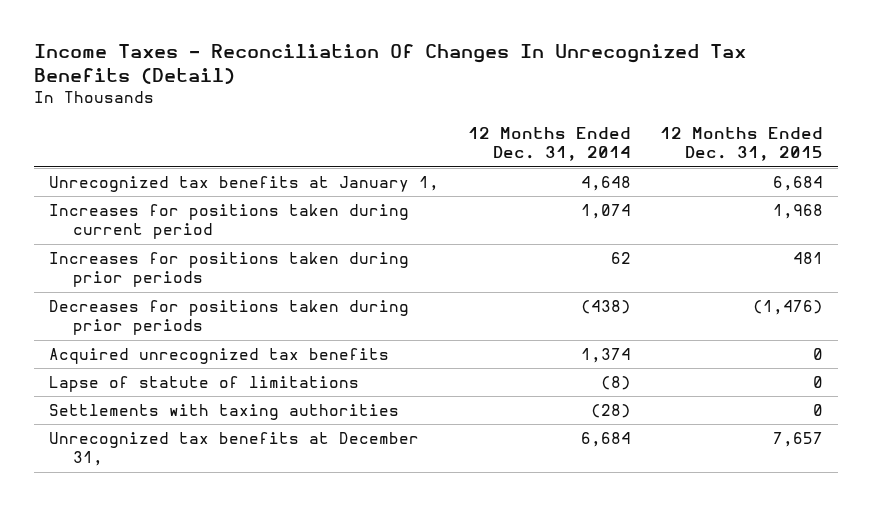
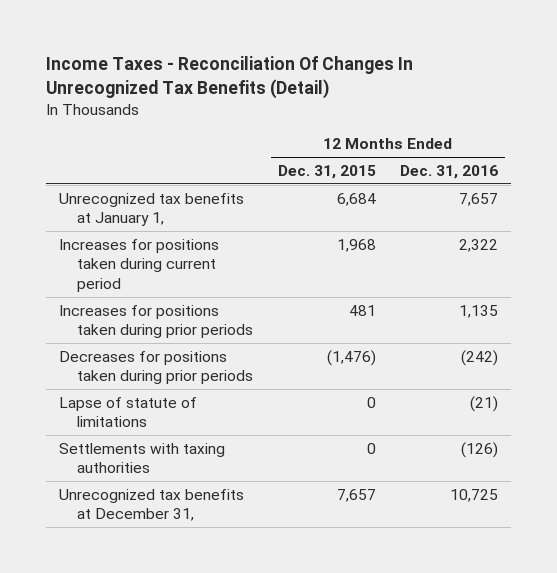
- | 12 Months Ended Dec. 31, 2014 | 12 Months Ended Dec. 31, 2015
+ | 12 Months Ended Dec. 31, 2015 | 12 Months Ended Dec. 31, 2016
- Acquired unrecognized tax benefits | 1,374 | 0

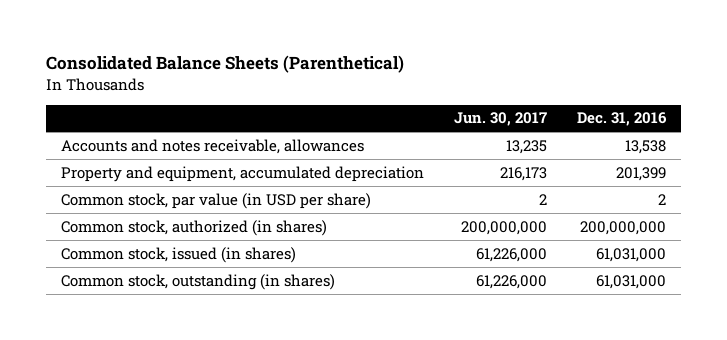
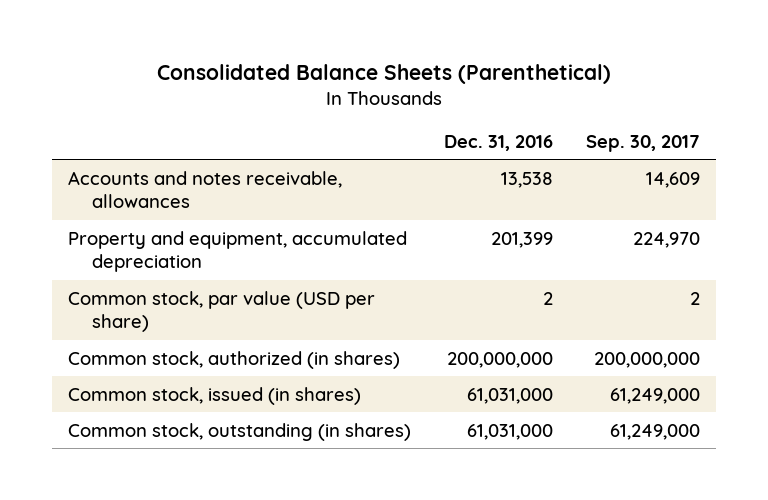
- | Jun. 30, 2017 | Dec. 31, 2016
+ | Dec. 31, 2016 | Sep. 30, 2017
- Common stock, par value (in USD per share) | 2 | 2
+ Common stock, par value (USD per share) | 2 | 2

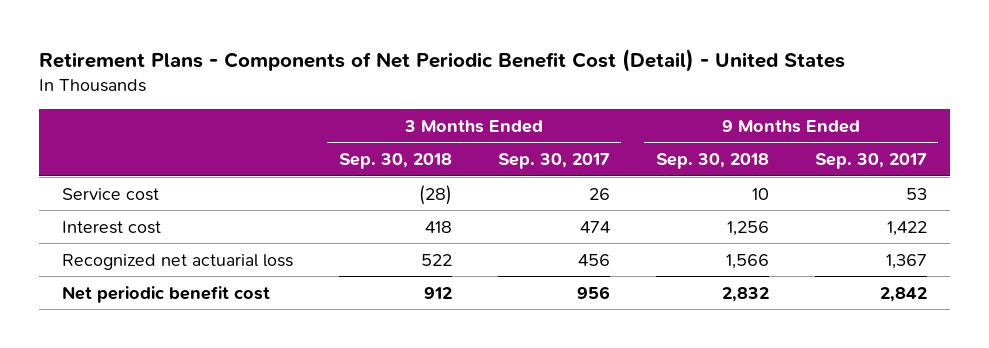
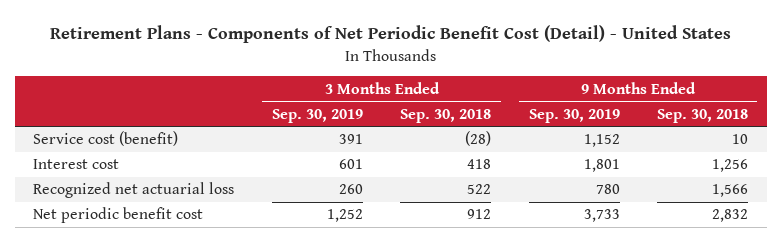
- | 3 Months Ended Sep. 30, 2018 | 3 Months Ended Sep. 30, 2017 | 9 Months Ended Sep. 30, 2018 | 9 Months Ended Sep. 30, 2017
+ | 3 Months Ended Sep. 30, 2019 | 3 Months Ended Sep. 30, 2018 | 9 Months Ended Sep. 30, 2019 | 9 Months Ended Sep. 30, 2018
- Service cost | (28) | 26 | 10 | 53
+ Service cost (benefit) | 391 | (28) | 1,152 | 10

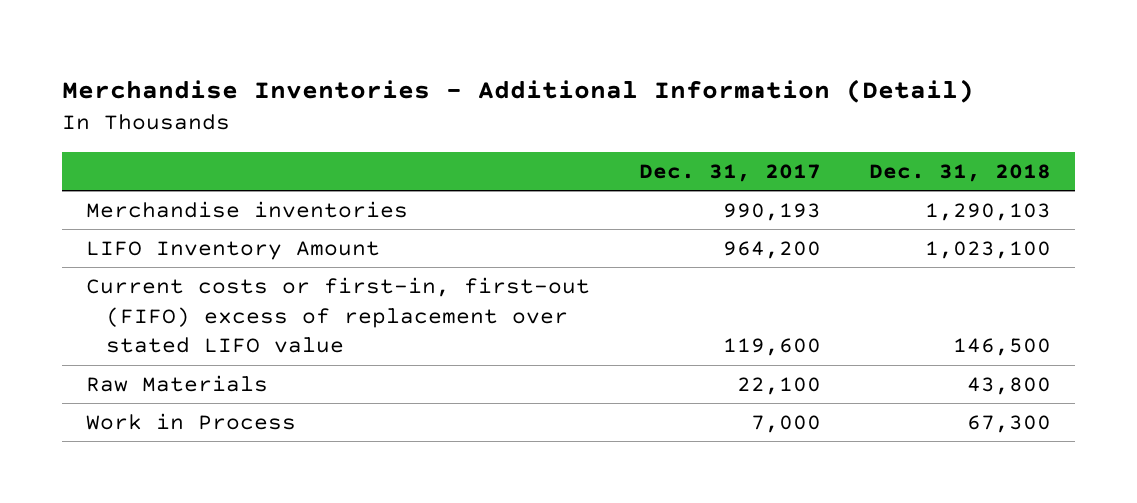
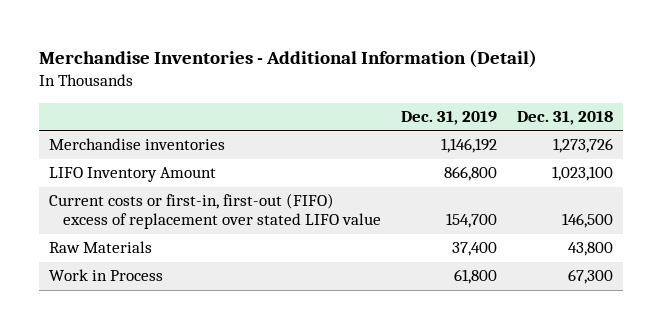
- | Dec. 31, 2017 | Dec. 31, 2018
+ | Dec. 31, 2019 | Dec. 31, 2018
- Merchandise inventories | 990,193 | 1,290,103
+ Merchandise inventories | 1,146,192 | 1,273,726

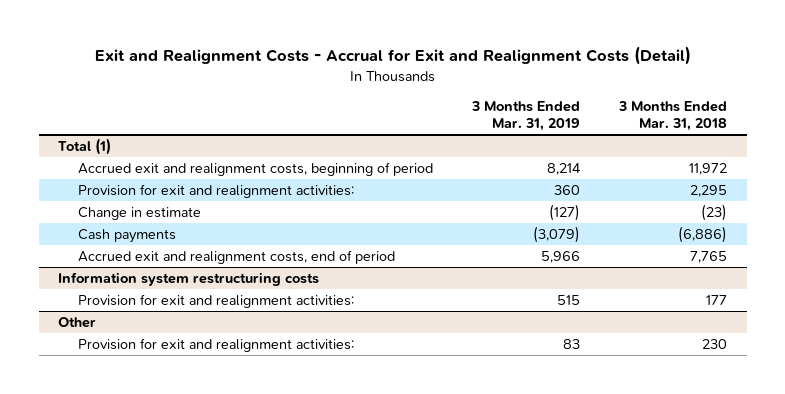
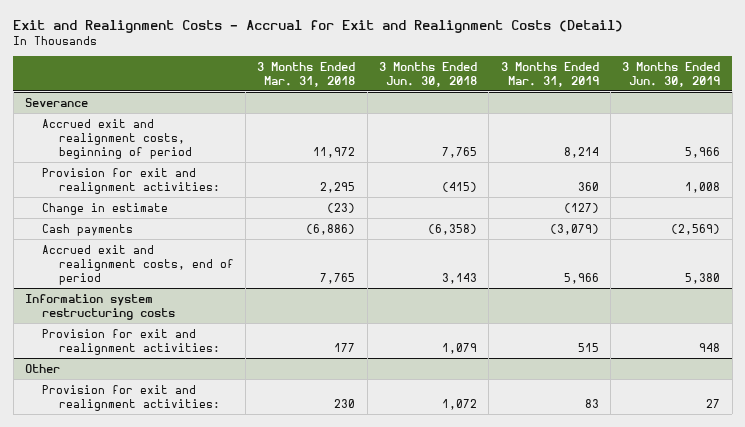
- | 3 Months Ended Mar. 31, 2019 | 3 Months Ended Mar. 31, 2018
+ | 3 Months Ended Mar. 31, 2018 | 3 Months Ended Jun. 30, 2018 | 3 Months Ended Mar. 31, 2019 | 3 Months Ended Jun. 30, 2019
- Total (1)
+ Severance

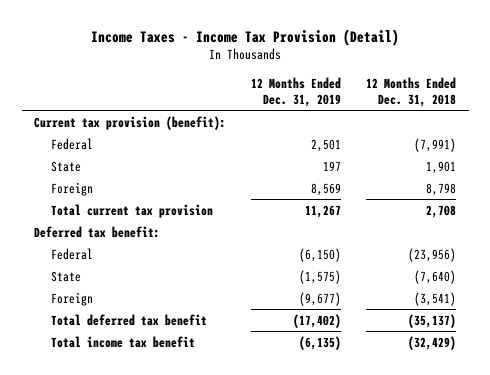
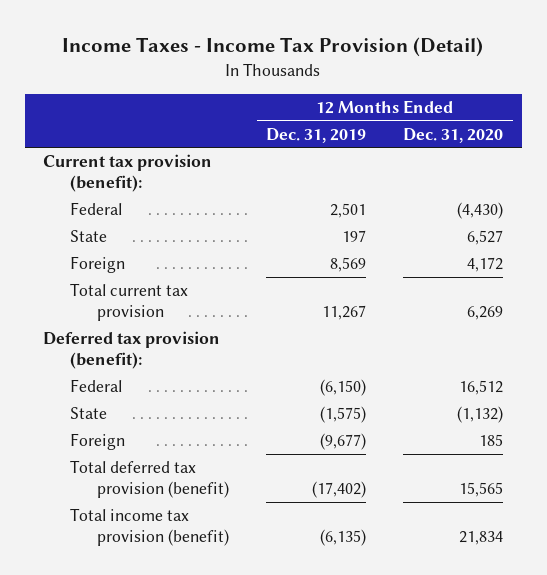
- | 12 Months Ended Dec. 31, 2019 | 12 Months Ended Dec. 31, 2018
+ | 12 Months Ended Dec. 31, 2019 | 12 Months Ended Dec. 31, 2020
- Deferred tax benefit:
+ Deferred tax provision (benefit):
- Total deferred tax benefit | (17,402) | (35,137)
- Total income tax benefit | (6,135) | (32,429)
+ Total deferred tax provision (benefit) | (17,402) | 15,565
+ Total income tax provision (benefit) | (6,135) | 21,834

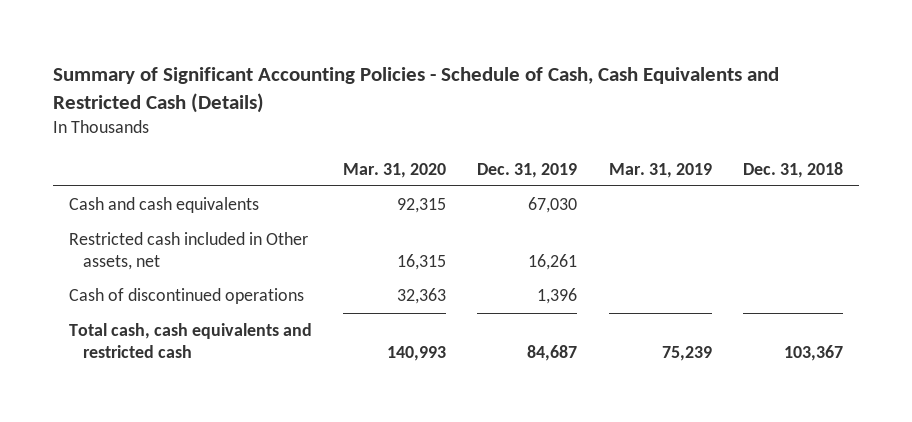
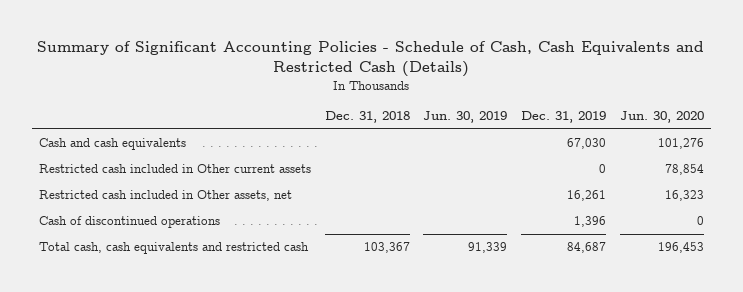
- | Mar. 31, 2020 | Dec. 31, 2019 | Mar. 31, 2019 | Dec. 31, 2018
+ | Dec. 31, 2018 | Jun. 30, 2019 | Dec. 31, 2019 | Jun. 30, 2020
+ Restricted cash included in Other current assets | | | 0 | 78,854

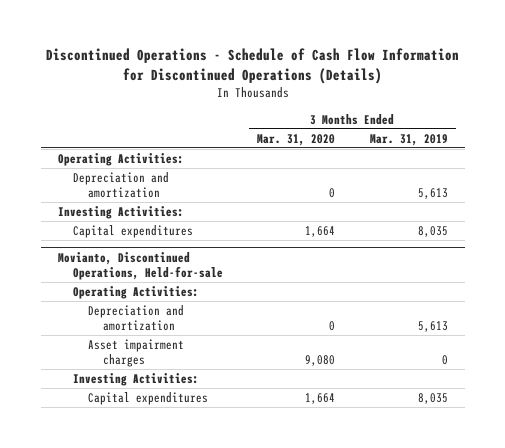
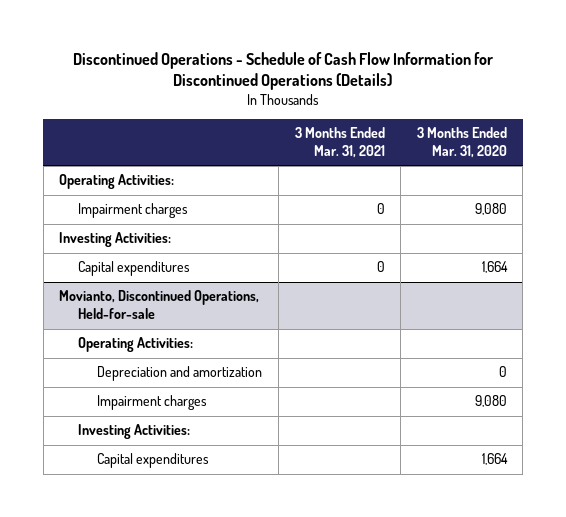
- | 3 Months Ended Mar. 31, 2020 | 3 Months Ended Mar. 31, 2019
+ | 3 Months Ended Mar. 31, 2021 | 3 Months Ended Mar. 31, 2020
- Depreciation and amortization | 0 | 5,613
+ Impairment charges | 0 | 9,080
@ Movianto, Discontinued Operations, Held-for-sale
- Asset impairment charges | 9,080 | 0
+ Impairment charges | | 9,080

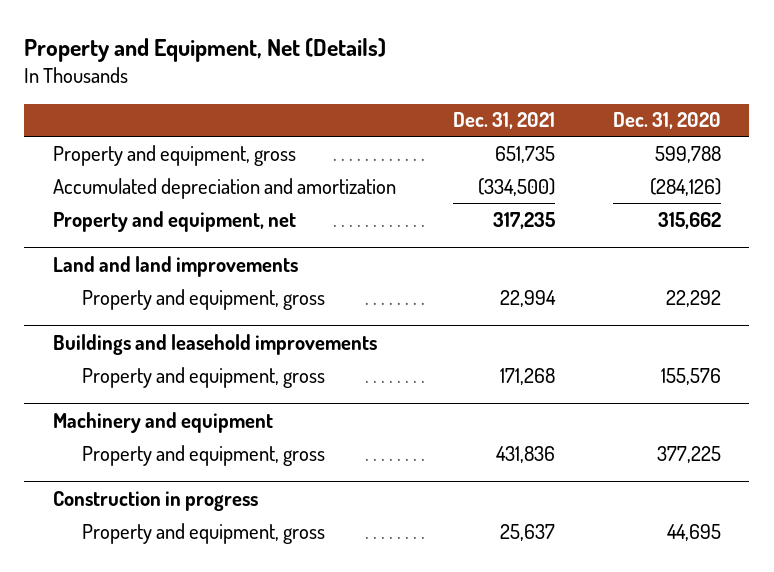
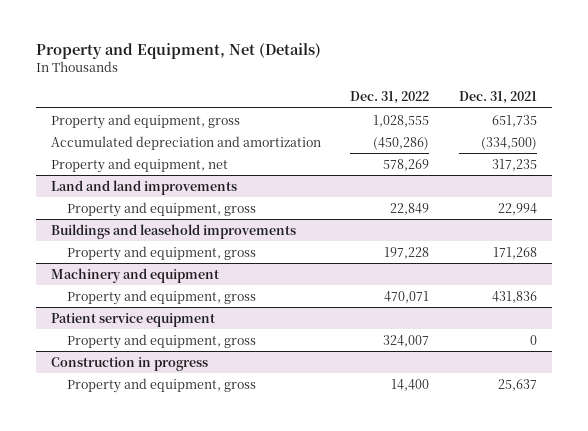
- | Dec. 31, 2021 | Dec. 31, 2020
+ | Dec. 31, 2022 | Dec. 31, 2021
+ Patient service equipment
+ Property and equipment, gross | 324,007 | 0

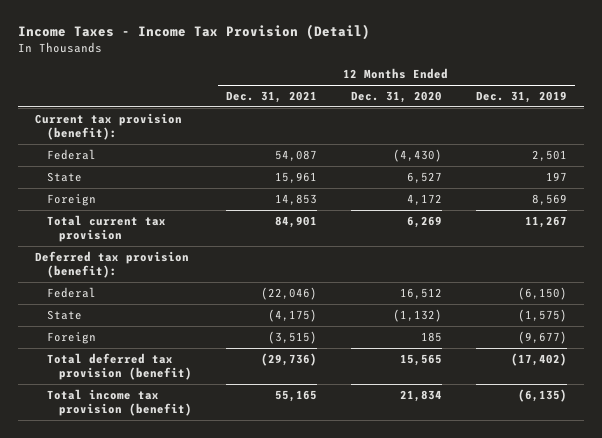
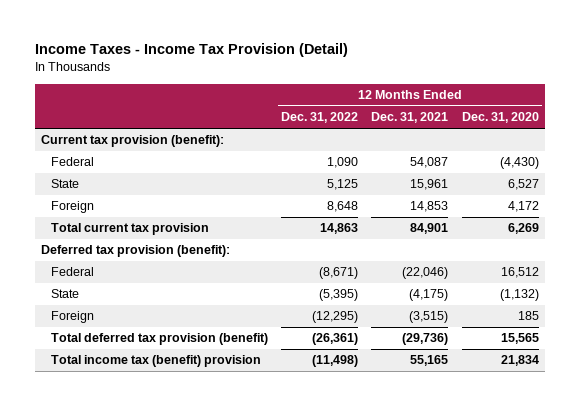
- | 12 Months Ended Dec. 31, 2021 | 12 Months Ended Dec. 31, 2020 | 12 Months Ended Dec. 31, 2019
+ | 12 Months Ended Dec. 31, 2022 | 12 Months Ended Dec. 31, 2021 | 12 Months Ended Dec. 31, 2020
- Total income tax provision (benefit) | 55,165 | 21,834 | (6,135)
+ Total income tax (benefit) provision | (11,498) | 55,165 | 21,834

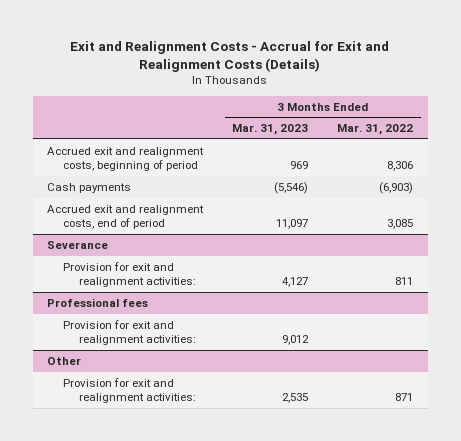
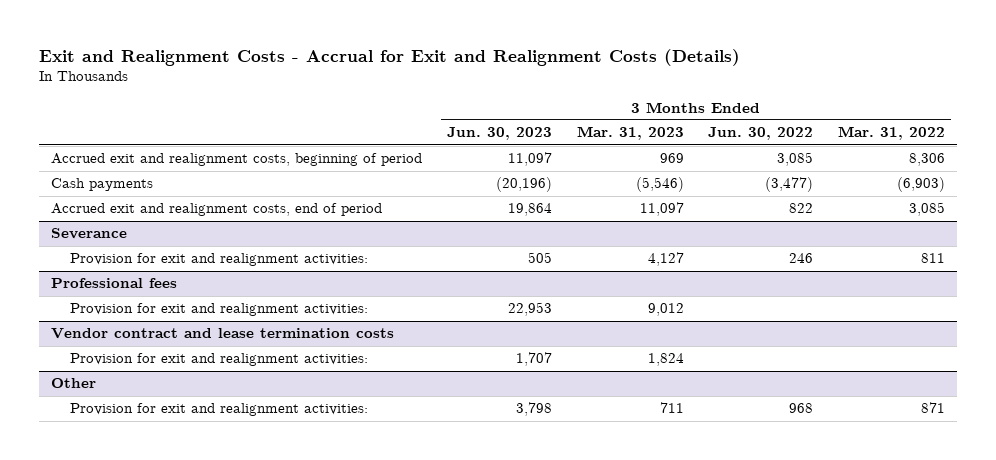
- | 3 Months Ended Mar. 31, 2023 | 3 Months Ended Mar. 31, 2022
+ | 3 Months Ended Jun. 30, 2023 | 3 Months Ended Mar. 31, 2023 | 3 Months Ended Jun. 30, 2022 | 3 Months Ended Mar. 31, 2022
+ Vendor contract and lease termination costs
+ Provision for exit and realignment activities: | 1,707 | 1,824 | |
@ Other
- Provision for exit and realignment activities: | 2,535 | 871
+ Provision for exit and realignment activities: | 3,798 | 711 | 968 | 871

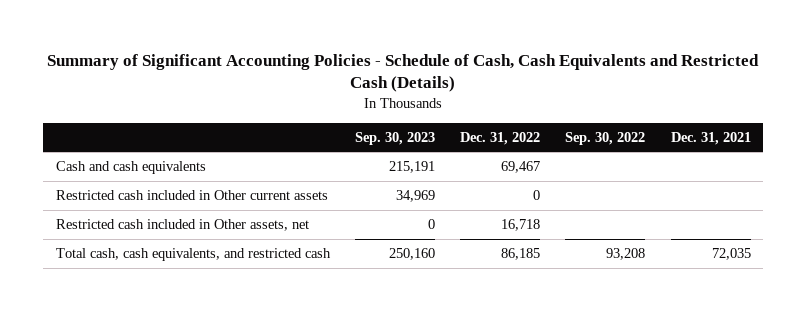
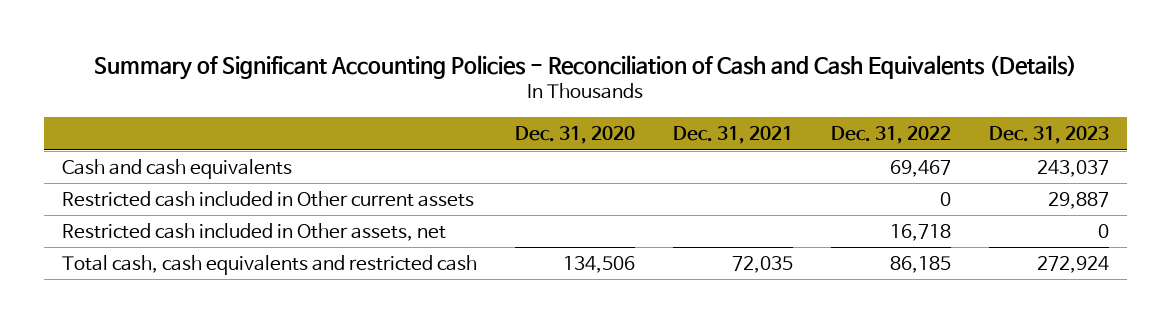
- Summary of Significant Accounting Policies - Schedule of Cash, Cash Equivalents and Restricted Cash (Details)
+ Summary of Significant Accounting Policies - Reconciliation of Cash and Cash Equivalents (Details)
- | Sep. 30, 2023 | Dec. 31, 2022 | Sep. 30, 2022 | Dec. 31, 2021
+ | Dec. 31, 2020 | Dec. 31, 2021 | Dec. 31, 2022 | Dec. 31, 2023
- Total cash, cash equivalents, and restricted cash | 250,160 | 86,185 | 93,208 | 72,035
+ Total cash, cash equivalents and restricted cash | 134,506 | 72,035 | 86,185 | 272,924

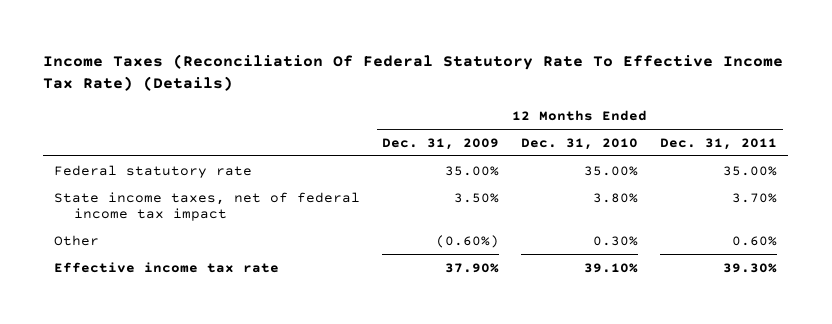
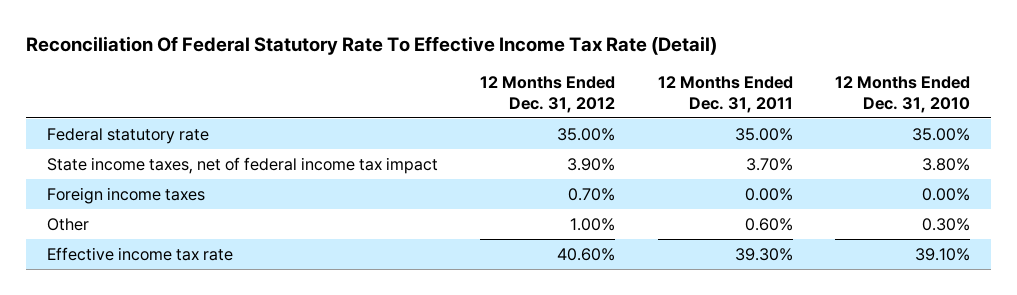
- Income Taxes (Reconciliation Of Federal Statutory Rate To Effective Income Tax Rate) (Details)
+ Reconciliation Of Federal Statutory Rate To Effective Income Tax Rate (Detail)
- | 12 Months Ended Dec. 31, 2009 | 12 Months Ended Dec. 31, 2010 | 12 Months Ended Dec. 31, 2011
+ | 12 Months Ended Dec. 31, 2012 | 12 Months Ended Dec. 31, 2011 | 12 Months Ended Dec. 31, 2010
+ Foreign income taxes | 0.70% | 0.00% | 0.00%

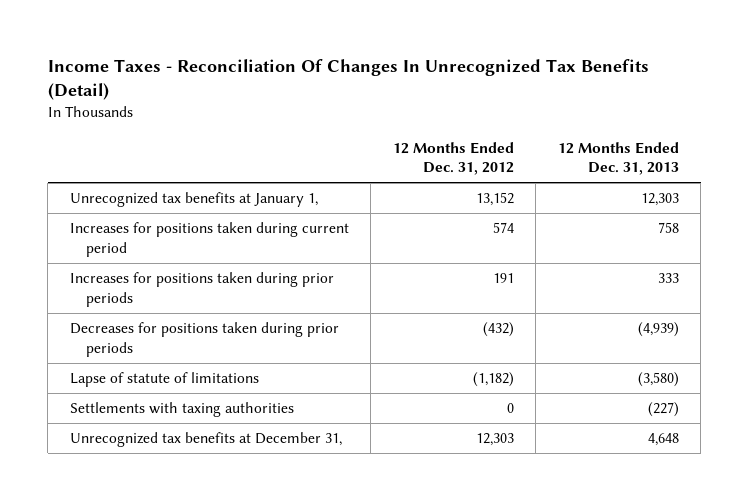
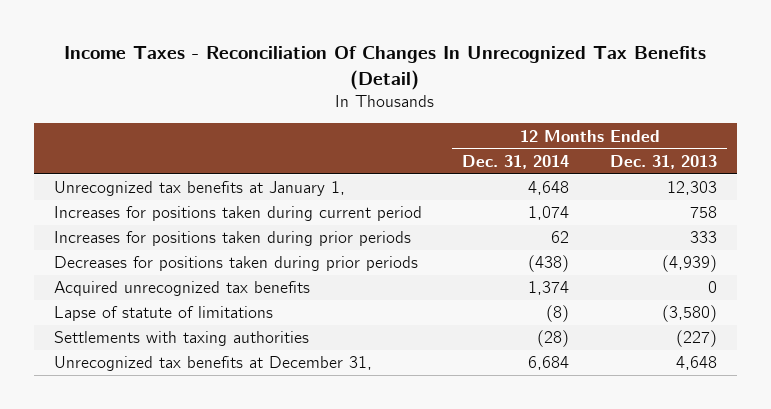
- | 12 Months Ended Dec. 31, 2012 | 12 Months Ended Dec. 31, 2013
+ | 12 Months Ended Dec. 31, 2014 | 12 Months Ended Dec. 31, 2013
+ Acquired unrecognized tax benefits | 1,374 | 0

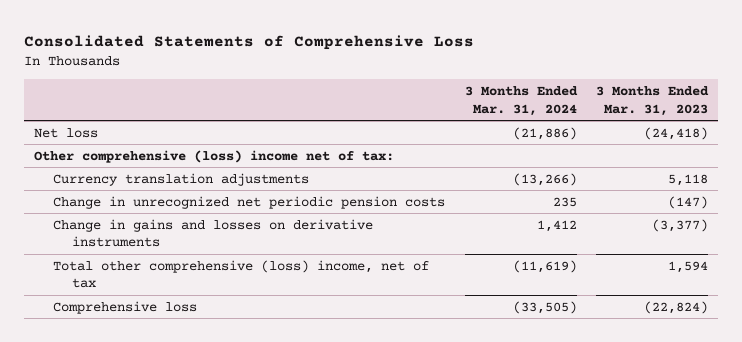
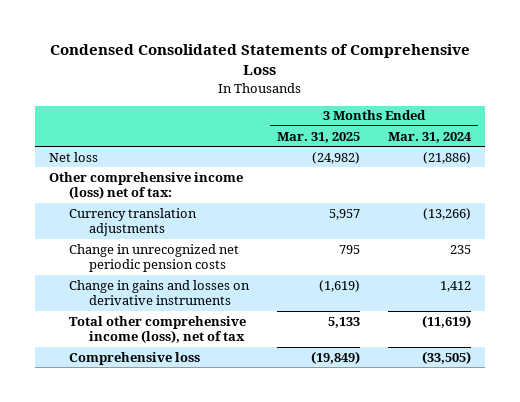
- Consolidated Statements of Comprehensive Loss
+ Condensed Consolidated Statements of Comprehensive Loss
- | 3 Months Ended Mar. 31, 2024 | 3 Months Ended Mar. 31, 2023
+ | 3 Months Ended Mar. 31, 2025 | 3 Months Ended Mar. 31, 2024
- Other comprehensive (loss) income net of tax:
+ Other comprehensive income (loss) net of tax:
- Total other comprehensive (loss) income, net of tax | (11,619) | 1,594
+ Total other comprehensive income (loss), net of tax | 5,133 | (11,619)

